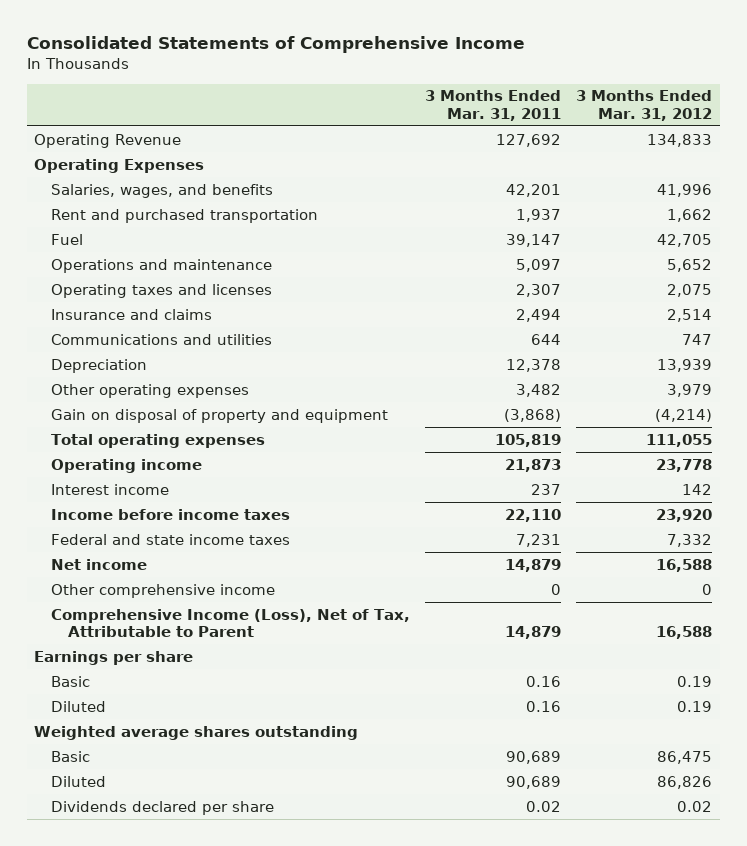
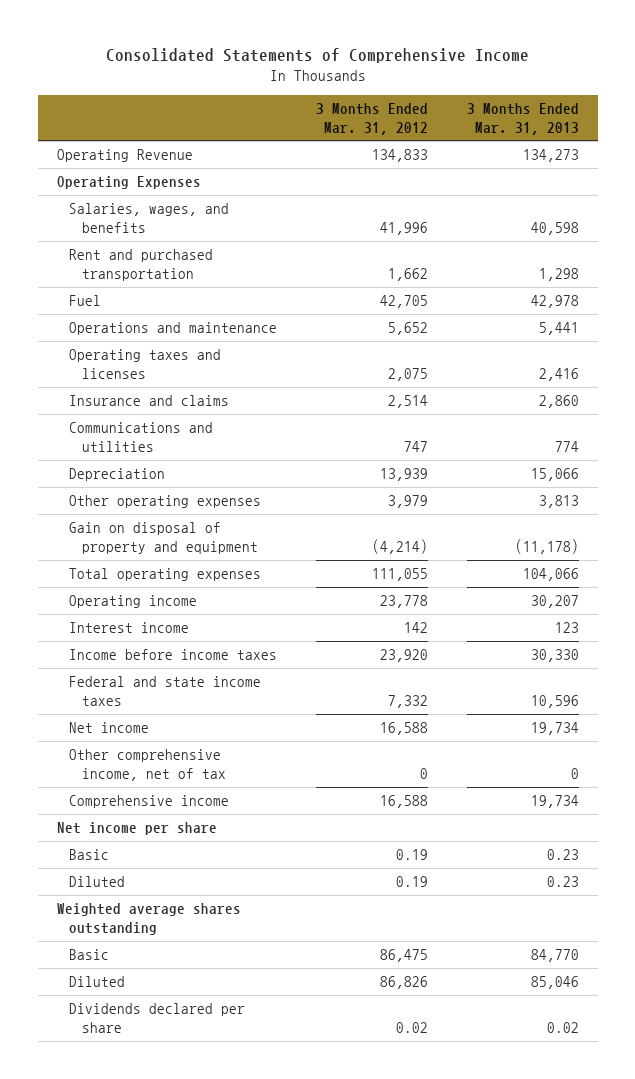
- | 3 Months Ended Mar. 31, 2011 | 3 Months Ended Mar. 31, 2012
+ | 3 Months Ended Mar. 31, 2012 | 3 Months Ended Mar. 31, 2013
- Other comprehensive income | 0 | 0
- Comprehensive Income (Loss), Net of Tax, Attributable to Parent | 14,879 | 16,588
- Earnings per share
+ Other comprehensive income, net of tax | 0 | 0
+ Comprehensive income | 16,588 | 19,734
+ Net income per share

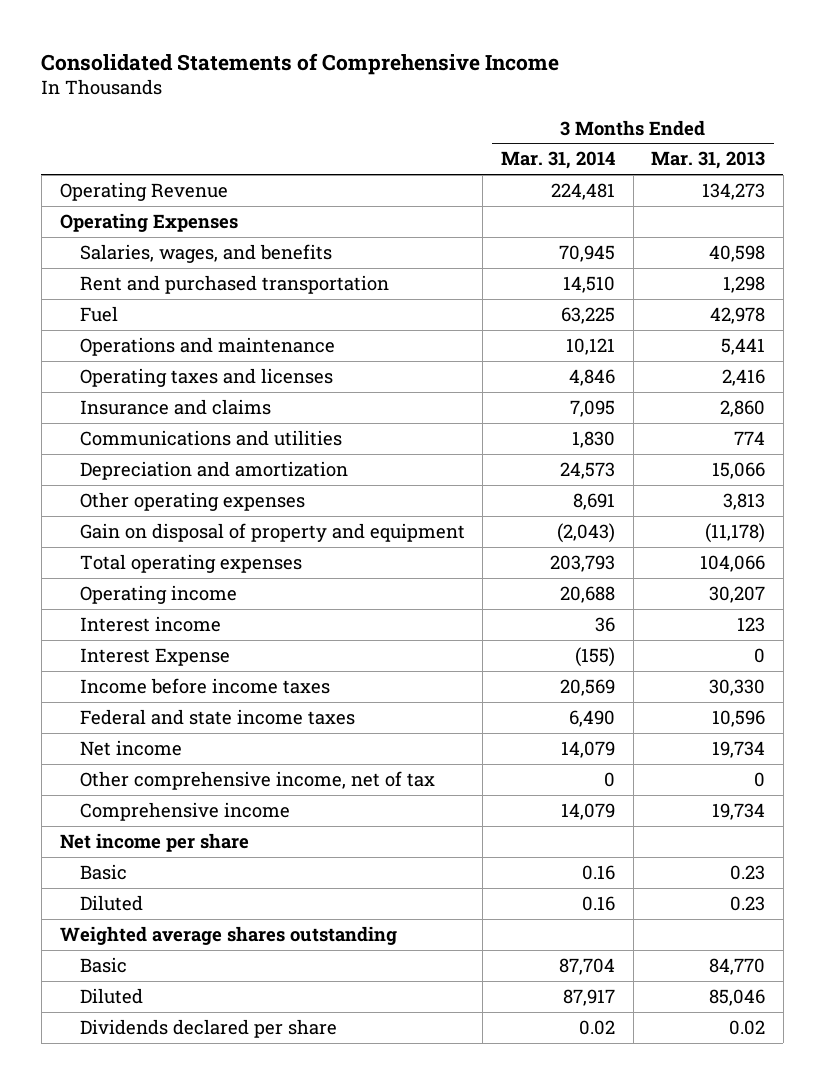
- | 3 Months Ended Mar. 31, 2012 | 3 Months Ended Mar. 31, 2013
+ | 3 Months Ended Mar. 31, 2014 | 3 Months Ended Mar. 31, 2013
- Depreciation | 13,939 | 15,066
+ Depreciation and amortization | 24,573 | 15,066
+ Interest Expense | (155) | 0

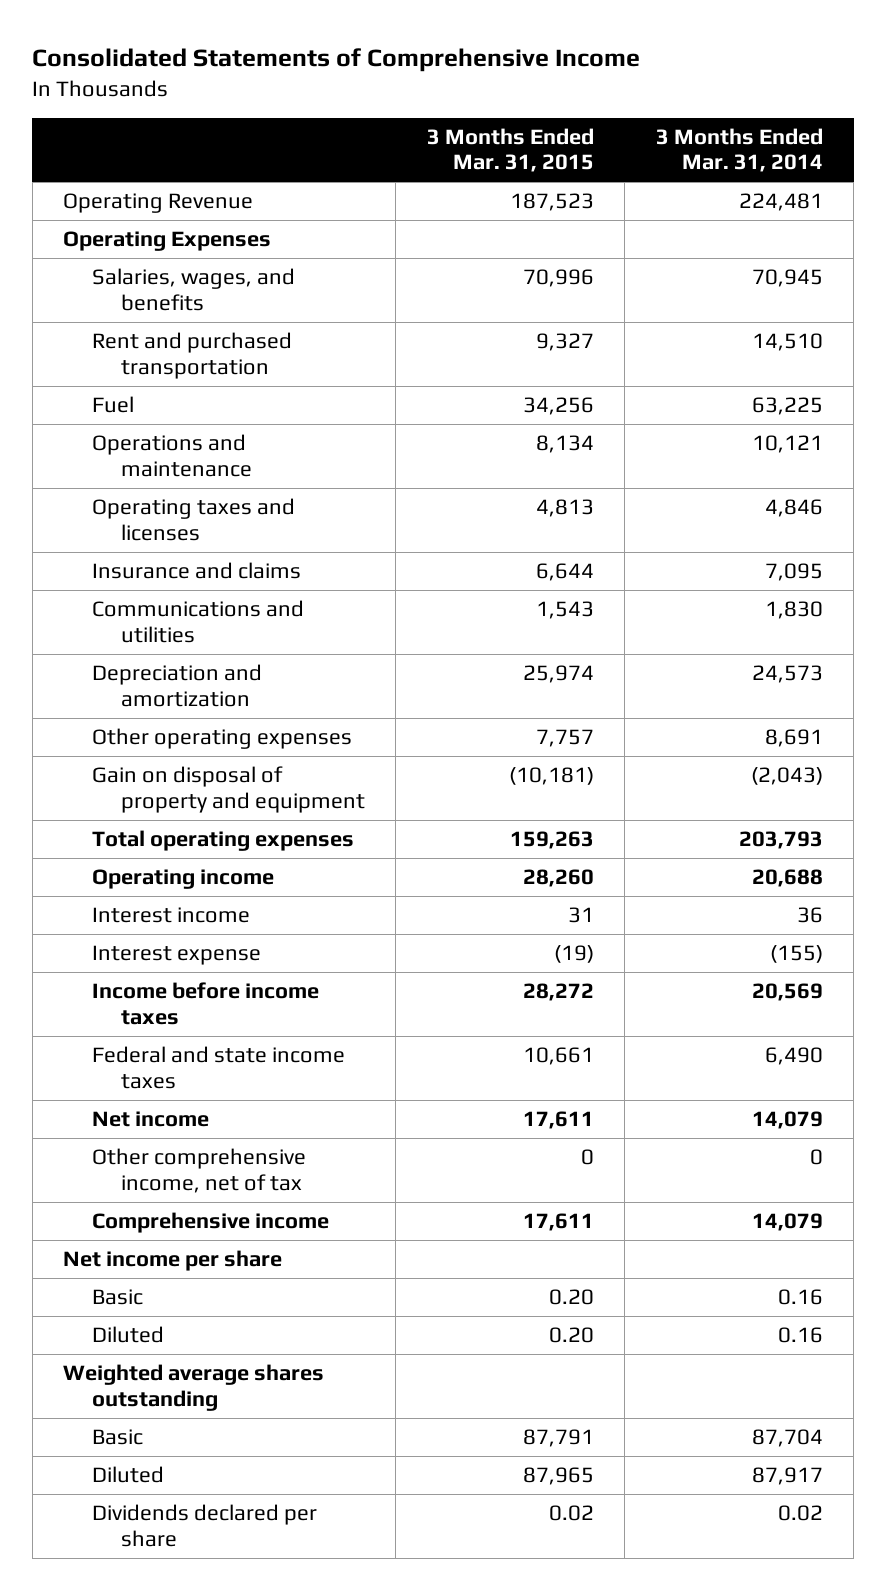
- | 3 Months Ended Mar. 31, 2014 | 3 Months Ended Mar. 31, 2013
+ | 3 Months Ended Mar. 31, 2015 | 3 Months Ended Mar. 31, 2014
- Interest Expense | (155) | 0
+ Interest expense | (19) | (155)

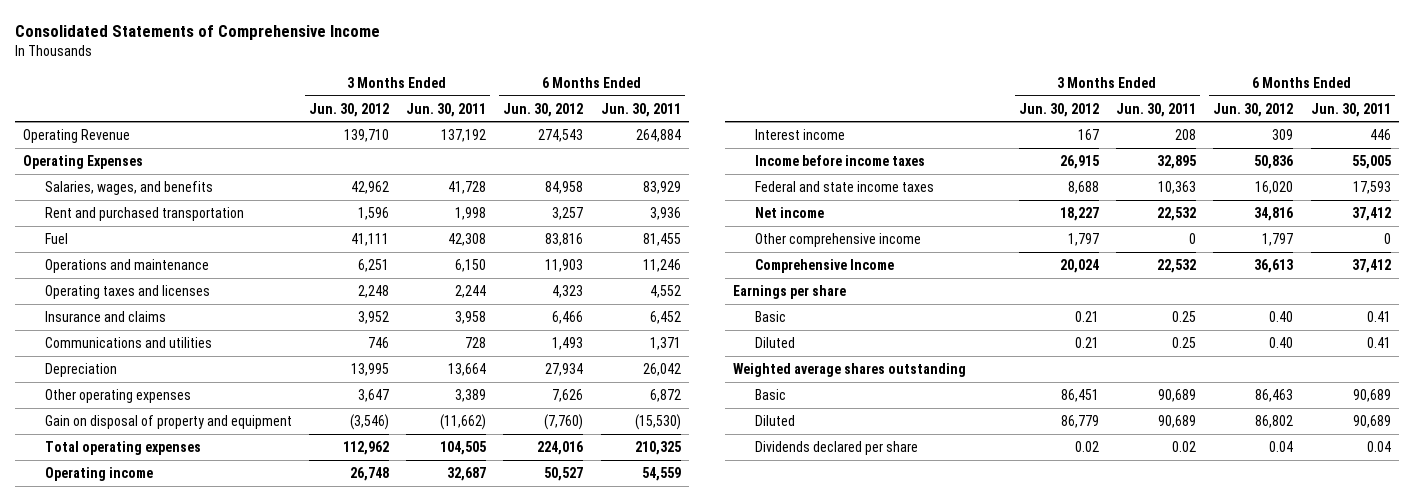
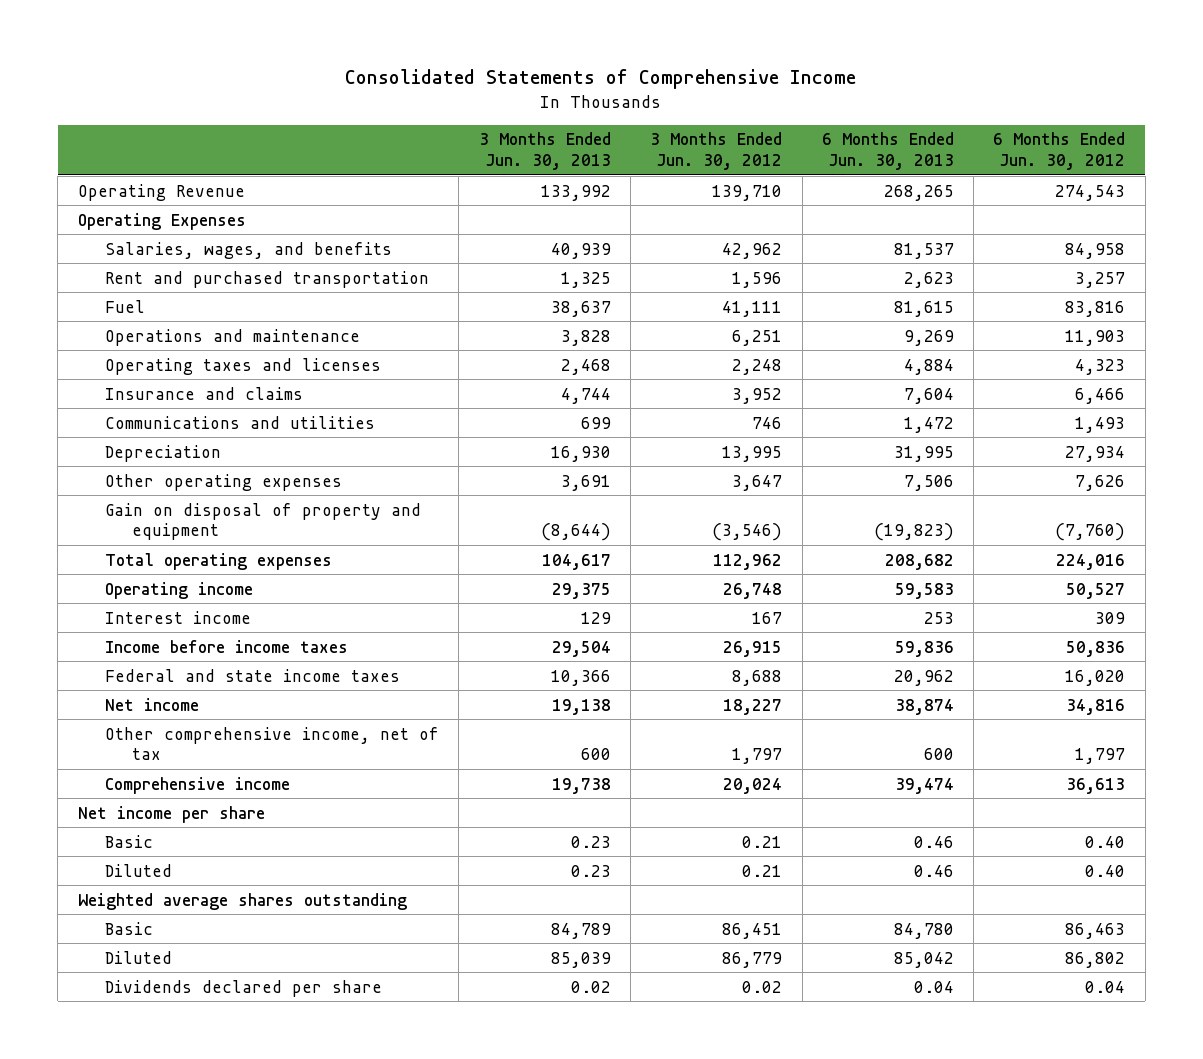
- | 3 Months Ended Jun. 30, 2012 | 3 Months Ended Jun. 30, 2011 | 6 Months Ended Jun. 30, 2012 | 6 Months Ended Jun. 30, 2011
+ | 3 Months Ended Jun. 30, 2013 | 3 Months Ended Jun. 30, 2012 | 6 Months Ended Jun. 30, 2013 | 6 Months Ended Jun. 30, 2012
- Other comprehensive income | 1,797 | 0 | 1,797 | 0
- Comprehensive Income | 20,024 | 22,532 | 36,613 | 37,412
- Earnings per share
+ Other comprehensive income, net of tax | 600 | 1,797 | 600 | 1,797
+ Comprehensive income | 19,738 | 20,024 | 39,474 | 36,613
+ Net income per share

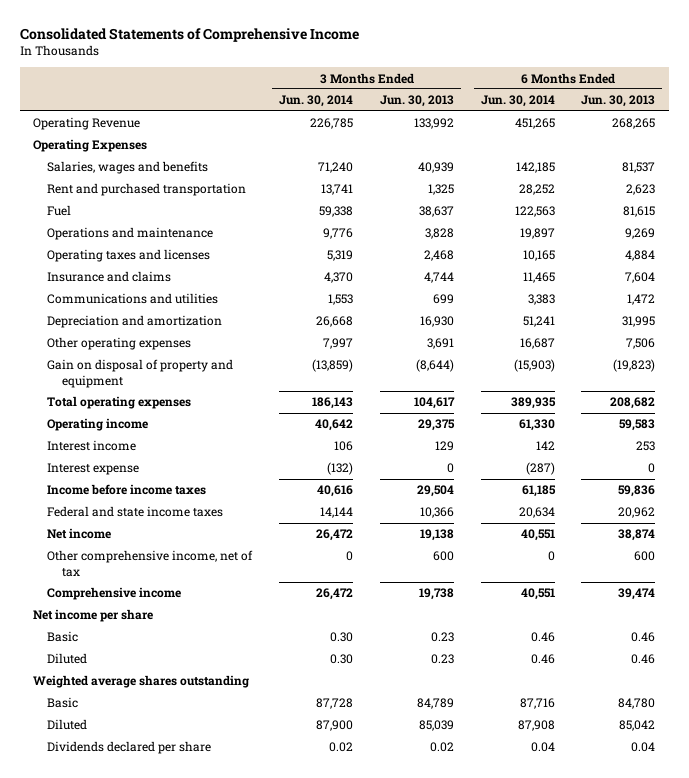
- | 3 Months Ended Jun. 30, 2013 | 3 Months Ended Jun. 30, 2012 | 6 Months Ended Jun. 30, 2013 | 6 Months Ended Jun. 30, 2012
+ | 3 Months Ended Jun. 30, 2014 | 3 Months Ended Jun. 30, 2013 | 6 Months Ended Jun. 30, 2014 | 6 Months Ended Jun. 30, 2013
- Salaries, wages, and benefits | 40,939 | 42,962 | 81,537 | 84,958
+ Salaries, wages and benefits | 71,240 | 40,939 | 142,185 | 81,537
- Depreciation | 16,930 | 13,995 | 31,995 | 27,934
+ Depreciation and amortization | 26,668 | 16,930 | 51,241 | 31,995
+ Interest expense | (132) | 0 | (287) | 0

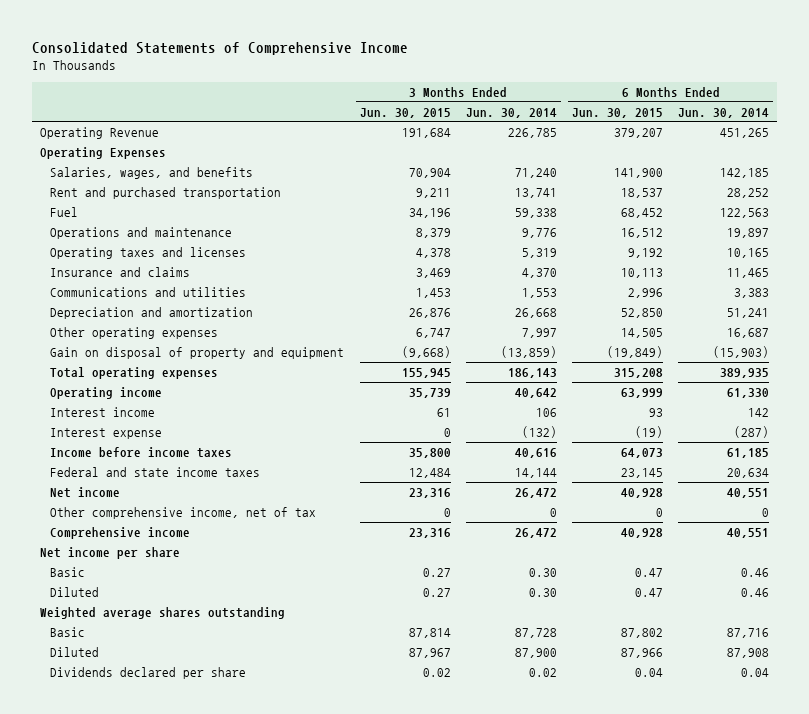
- | 3 Months Ended Jun. 30, 2014 | 3 Months Ended Jun. 30, 2013 | 6 Months Ended Jun. 30, 2014 | 6 Months Ended Jun. 30, 2013
+ | 3 Months Ended Jun. 30, 2015 | 3 Months Ended Jun. 30, 2014 | 6 Months Ended Jun. 30, 2015 | 6 Months Ended Jun. 30, 2014
- Salaries, wages and benefits | 71,240 | 40,939 | 142,185 | 81,537
+ Salaries, wages, and benefits | 70,904 | 71,240 | 141,900 | 142,185

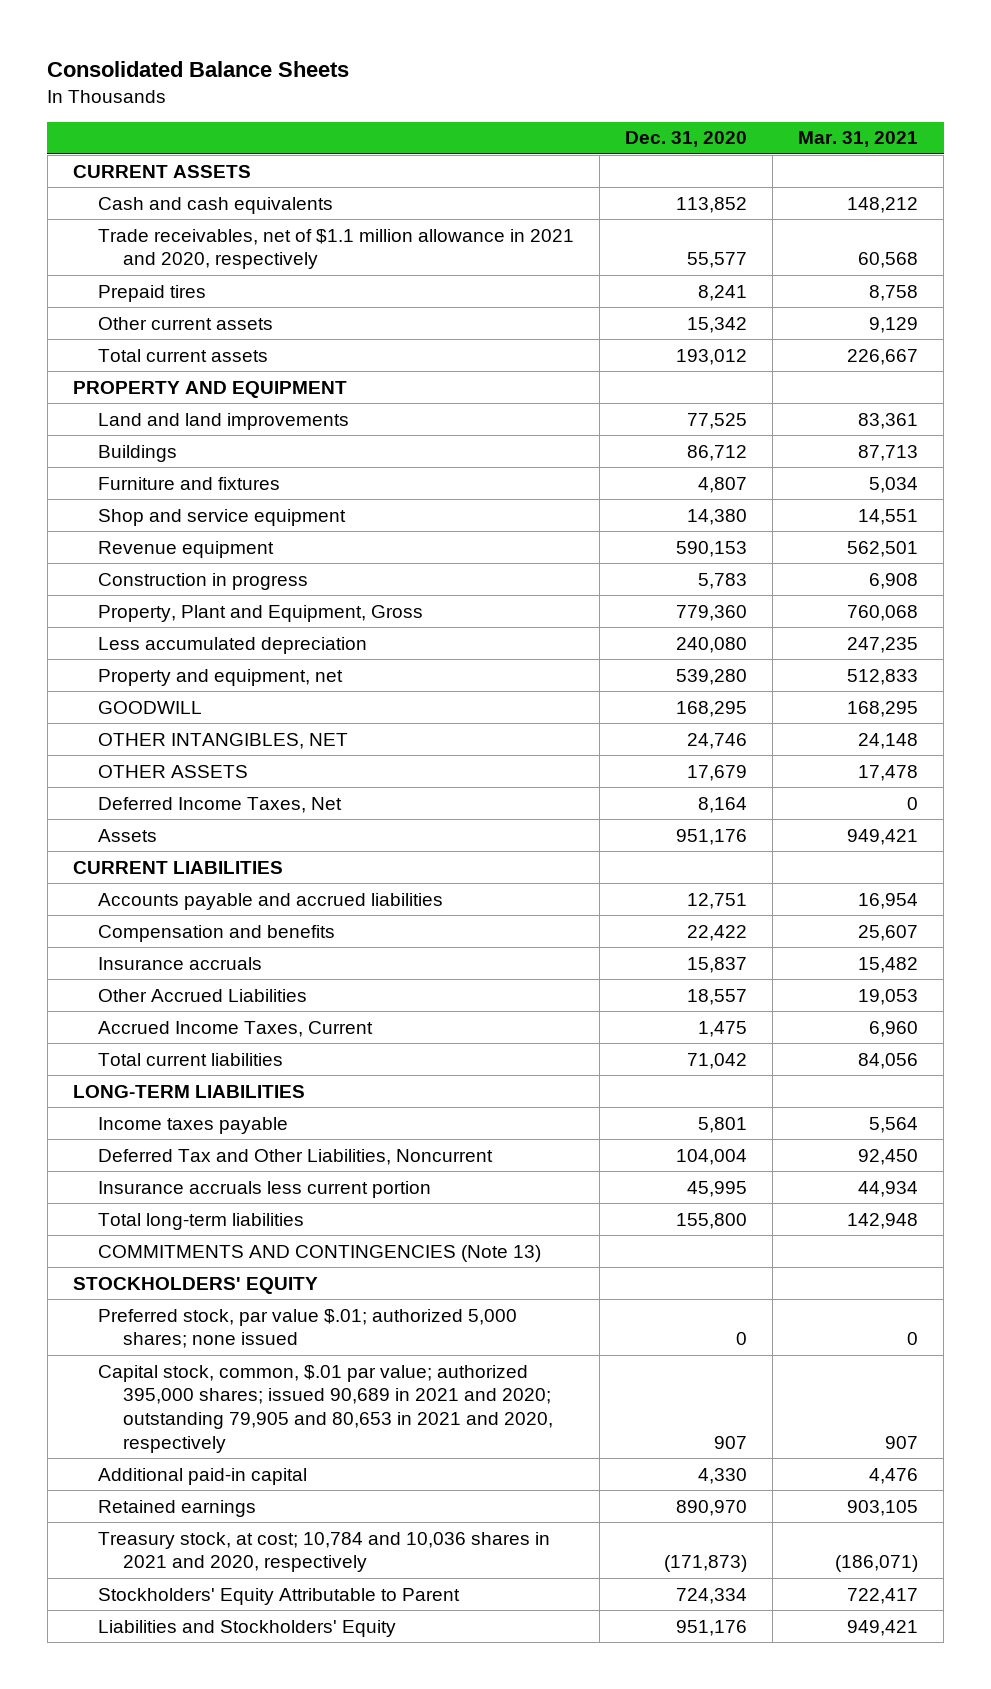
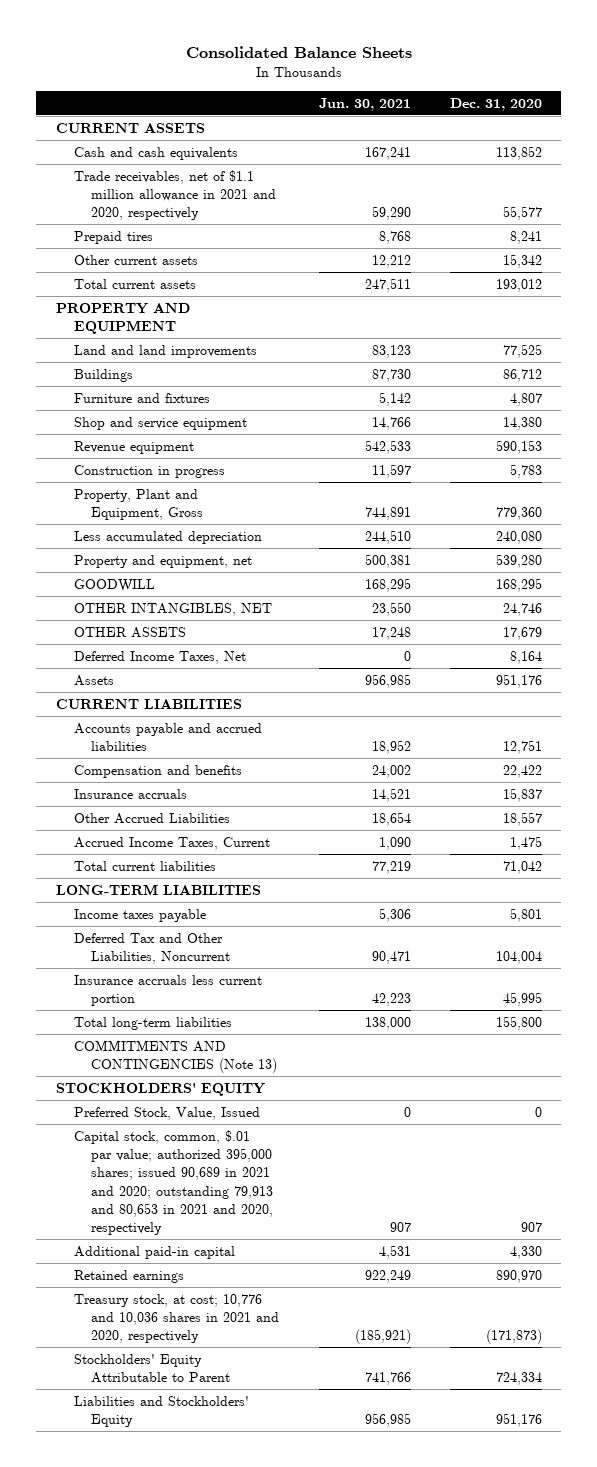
- | Dec. 31, 2020 | Mar. 31, 2021
+ | Jun. 30, 2021 | Dec. 31, 2020
- Preferred stock, par value $.01; authorized 5,000 shares; none issued | 0 | 0
- Capital stock, common, $.01 par value; authorized 395,000 shares; issued 90,689 in 2021 and 2020; outstanding 79,905 and 80,653 in 2021 and 2020, respectively | 907 | 907
+ Preferred Stock, Value, Issued | 0 | 0
+ Capital stock, common, $.01 par value; authorized 395,000 shares; issued 90,689 in 2021 and 2020; outstanding 79,913 and 80,653 in 2021 and 2020, respectively | 907 | 907
- Treasury stock, at cost; 10,784 and 10,036 shares in 2021 and 2020, respectively | (171,873) | (186,071)
+ Treasury stock, at cost; 10,776 and 10,036 shares in 2021 and 2020, respectively | (185,921) | (171,873)

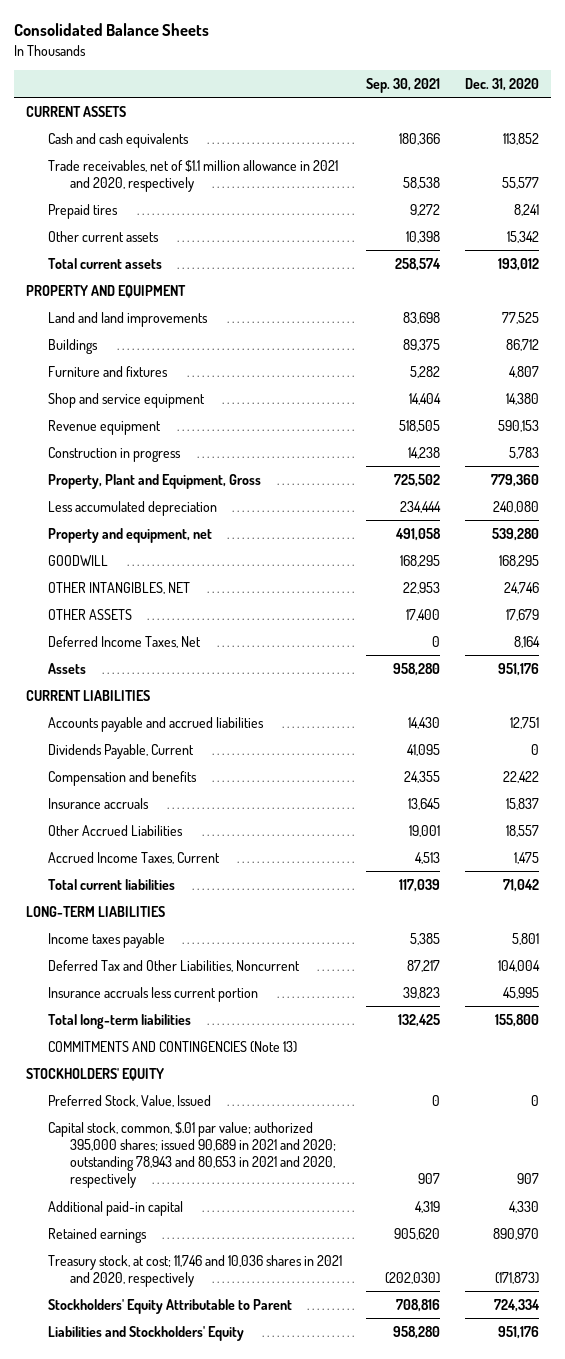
- | Jun. 30, 2021 | Dec. 31, 2020
+ | Sep. 30, 2021 | Dec. 31, 2020
+ Dividends Payable, Current | 41,095 | 0
- Capital stock, common, $.01 par value; authorized 395,000 shares; issued 90,689 in 2021 and 2020; outstanding 79,913 and 80,653 in 2021 and 2020, respectively | 907 | 907
+ Capital stock, common, $.01 par value; authorized 395,000 shares; issued 90,689 in 2021 and 2020; outstanding 78,943 and 80,653 in 2021 and 2020, respectively | 907 | 907
- Treasury stock, at cost; 10,776 and 10,036 shares in 2021 and 2020, respectively | (185,921) | (171,873)
+ Treasury stock, at cost; 11,746 and 10,036 shares in 2021 and 2020, respectively | (202,030) | (171,873)

